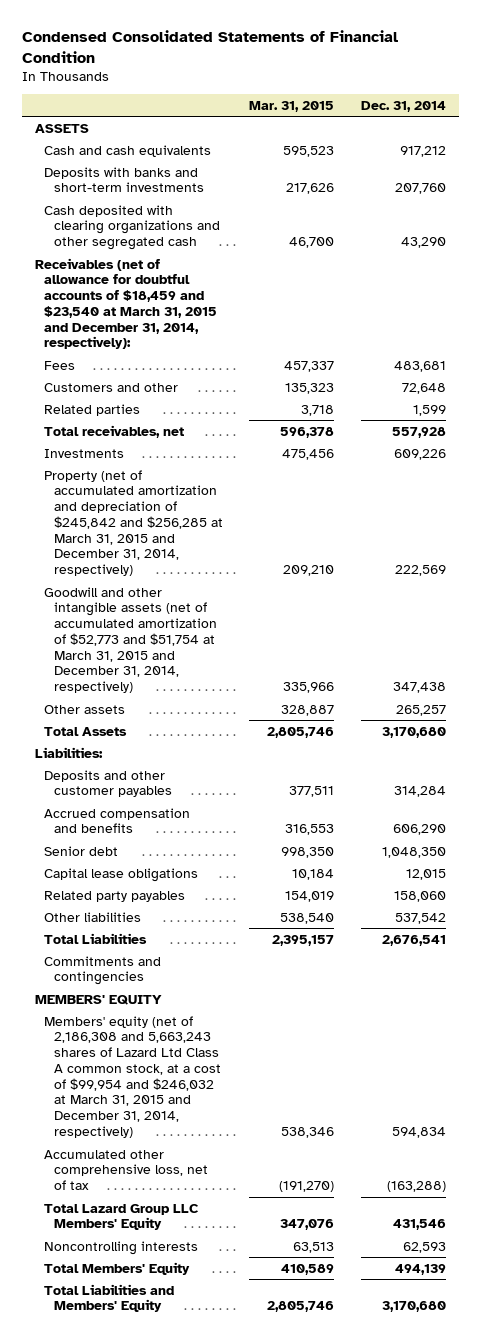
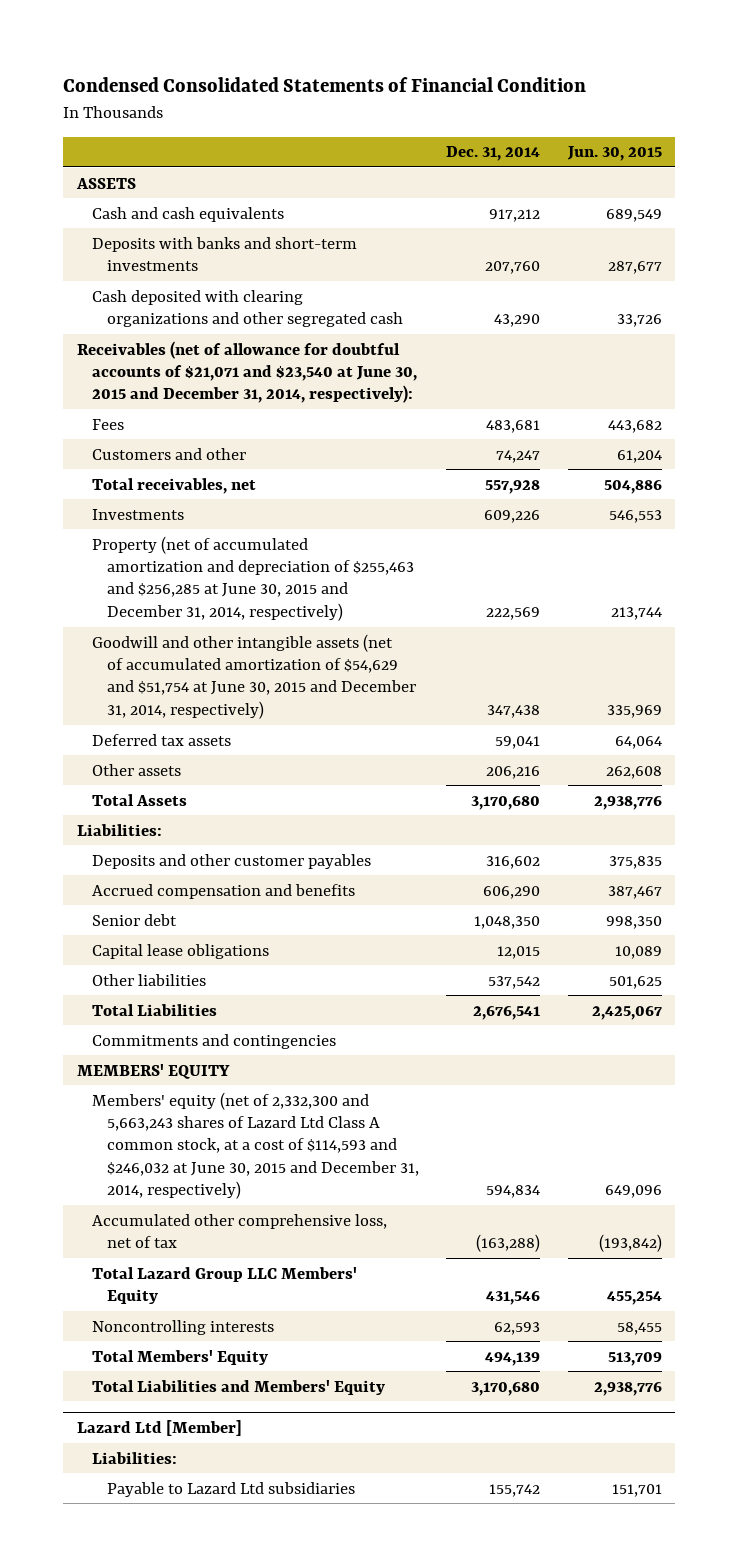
- | Mar. 31, 2015 | Dec. 31, 2014
+ | Dec. 31, 2014 | Jun. 30, 2015
- Receivables (net of allowance for doubtful accounts of $18,459 and $23,540 at March 31, 2015 and December 31, 2014, respectively):
+ Receivables (net of allowance for doubtful accounts of $21,071 and $23,540 at June 30, 2015 and December 31, 2014, respectively):
- Customers and other | 135,323 | 72,648
- Related parties | 3,718 | 1,599
+ Customers and other | 74,247 | 61,204
- Property (net of accumulated amortization and depreciation of $245,842 and $256,285 at March 31, 2015 and December 31, 2014, respectively) | 209,210 | 222,569
- Goodwill and other intangible assets (net of accumulated amortization of $52,773 and $51,754 at March 31, 2015 and December 31, 2014, respectively) | 335,966 | 347,438
- Other assets | 328,887 | 265,257
+ Property (net of accumulated amortization and depreciation of $255,463 and $256,285 at June 30, 2015 and December 31, 2014, respectively) | 222,569 | 213,744
+ Goodwill and other intangible assets (net of accumulated amortization of $54,629 and $51,754 at June 30, 2015 and December 31, 2014, respectively) | 347,438 | 335,969
+ Deferred tax assets | 59,041 | 64,064
+ Other assets | 206,216 | 262,608
- Deposits and other customer payables | 377,511 | 314,284
+ Deposits and other customer payables | 316,602 | 375,835
- Related party payables | 154,019 | 158,060
- Members' equity (net of 2,186,308 and 5,663,243 shares of Lazard Ltd Class A common stock, at a cost of $99,954 and $246,032 at March 31, 2015 and December 31, 2014, respectively) | 538,346 | 594,834
+ Members' equity (net of 2,332,300 and 5,663,243 shares of Lazard Ltd Class A common stock, at a cost of $114,593 and $246,032 at June 30, 2015 and December 31, 2014, respectively) | 594,834 | 649,096
+ Lazard Ltd [Member]
+ Liabilities:
+ Payable to Lazard Ltd subsidiaries | 155,742 | 151,701

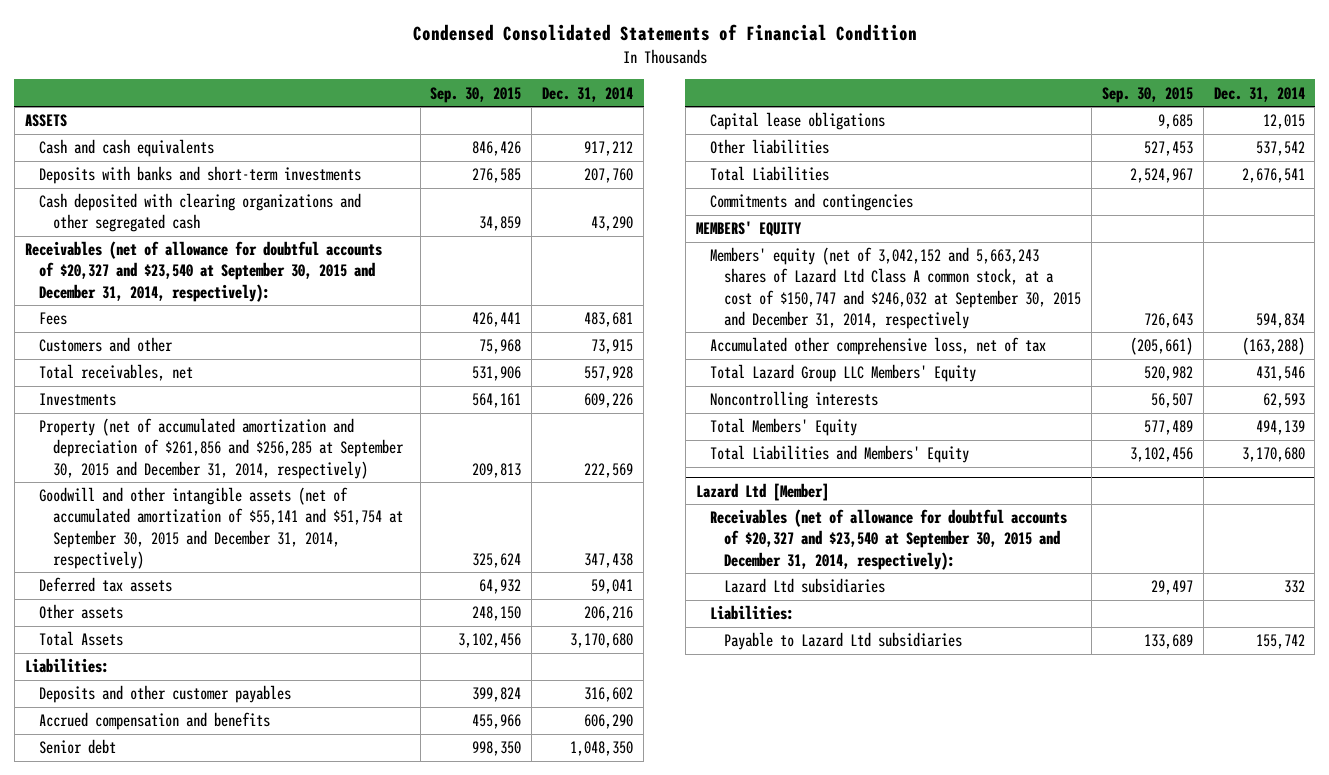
- | Dec. 31, 2014 | Jun. 30, 2015
+ | Sep. 30, 2015 | Dec. 31, 2014
- Receivables (net of allowance for doubtful accounts of $21,071 and $23,540 at June 30, 2015 and December 31, 2014, respectively):
+ Receivables (net of allowance for doubtful accounts of $20,327 and $23,540 at September 30, 2015 and December 31, 2014, respectively):
- Customers and other | 74,247 | 61,204
+ Customers and other | 75,968 | 73,915
- Property (net of accumulated amortization and depreciation of $255,463 and $256,285 at June 30, 2015 and December 31, 2014, respectively) | 222,569 | 213,744
- Goodwill and other intangible assets (net of accumulated amortization of $54,629 and $51,754 at June 30, 2015 and December 31, 2014, respectively) | 347,438 | 335,969
+ Property (net of accumulated amortization and depreciation of $261,856 and $256,285 at September 30, 2015 and December 31, 2014, respectively) | 209,813 | 222,569
+ Goodwill and other intangible assets (net of accumulated amortization of $55,141 and $51,754 at September 30, 2015 and December 31, 2014, respectively) | 325,624 | 347,438
- Members' equity (net of 2,332,300 and 5,663,243 shares of Lazard Ltd Class A common stock, at a cost of $114,593 and $246,032 at June 30, 2015 and December 31, 2014, respectively) | 594,834 | 649,096
+ Members' equity (net of 3,042,152 and 5,663,243 shares of Lazard Ltd Class A common stock, at a cost of $150,747 and $246,032 at September 30, 2015 and December 31, 2014, respectively | 726,643 | 594,834
@ Lazard Ltd [Member]
+ Receivables (net of allowance for doubtful accounts of $20,327 and $23,540 at September 30, 2015 and December 31, 2014, respectively):
+ Lazard Ltd subsidiaries | 29,497 | 332

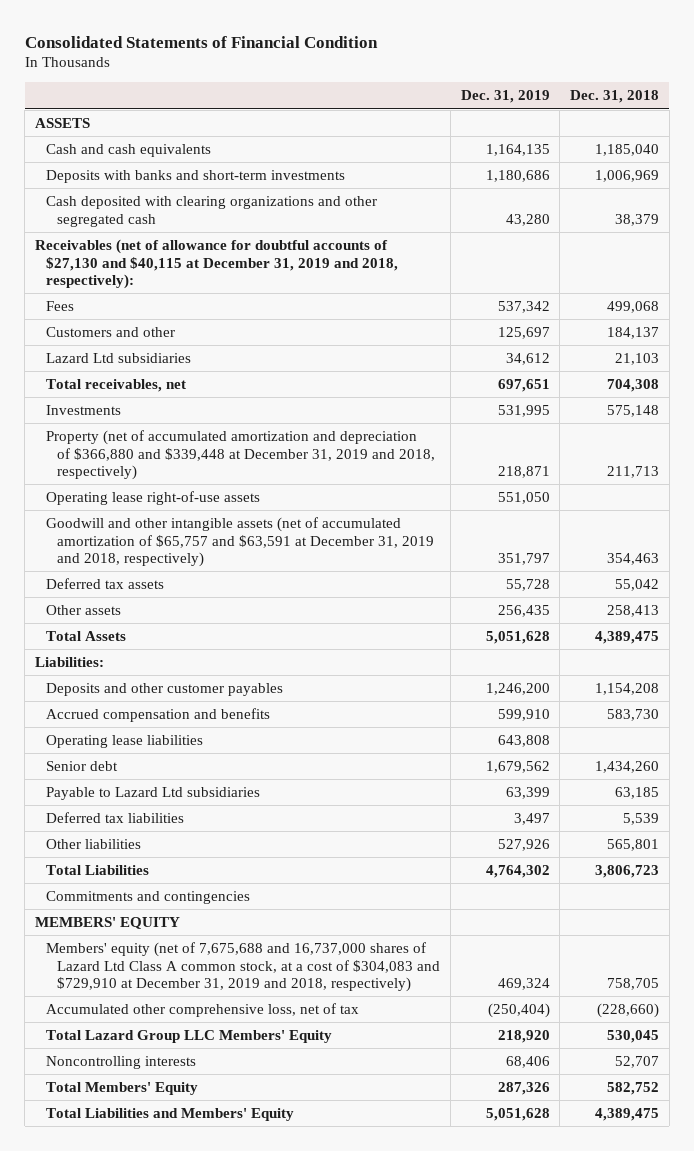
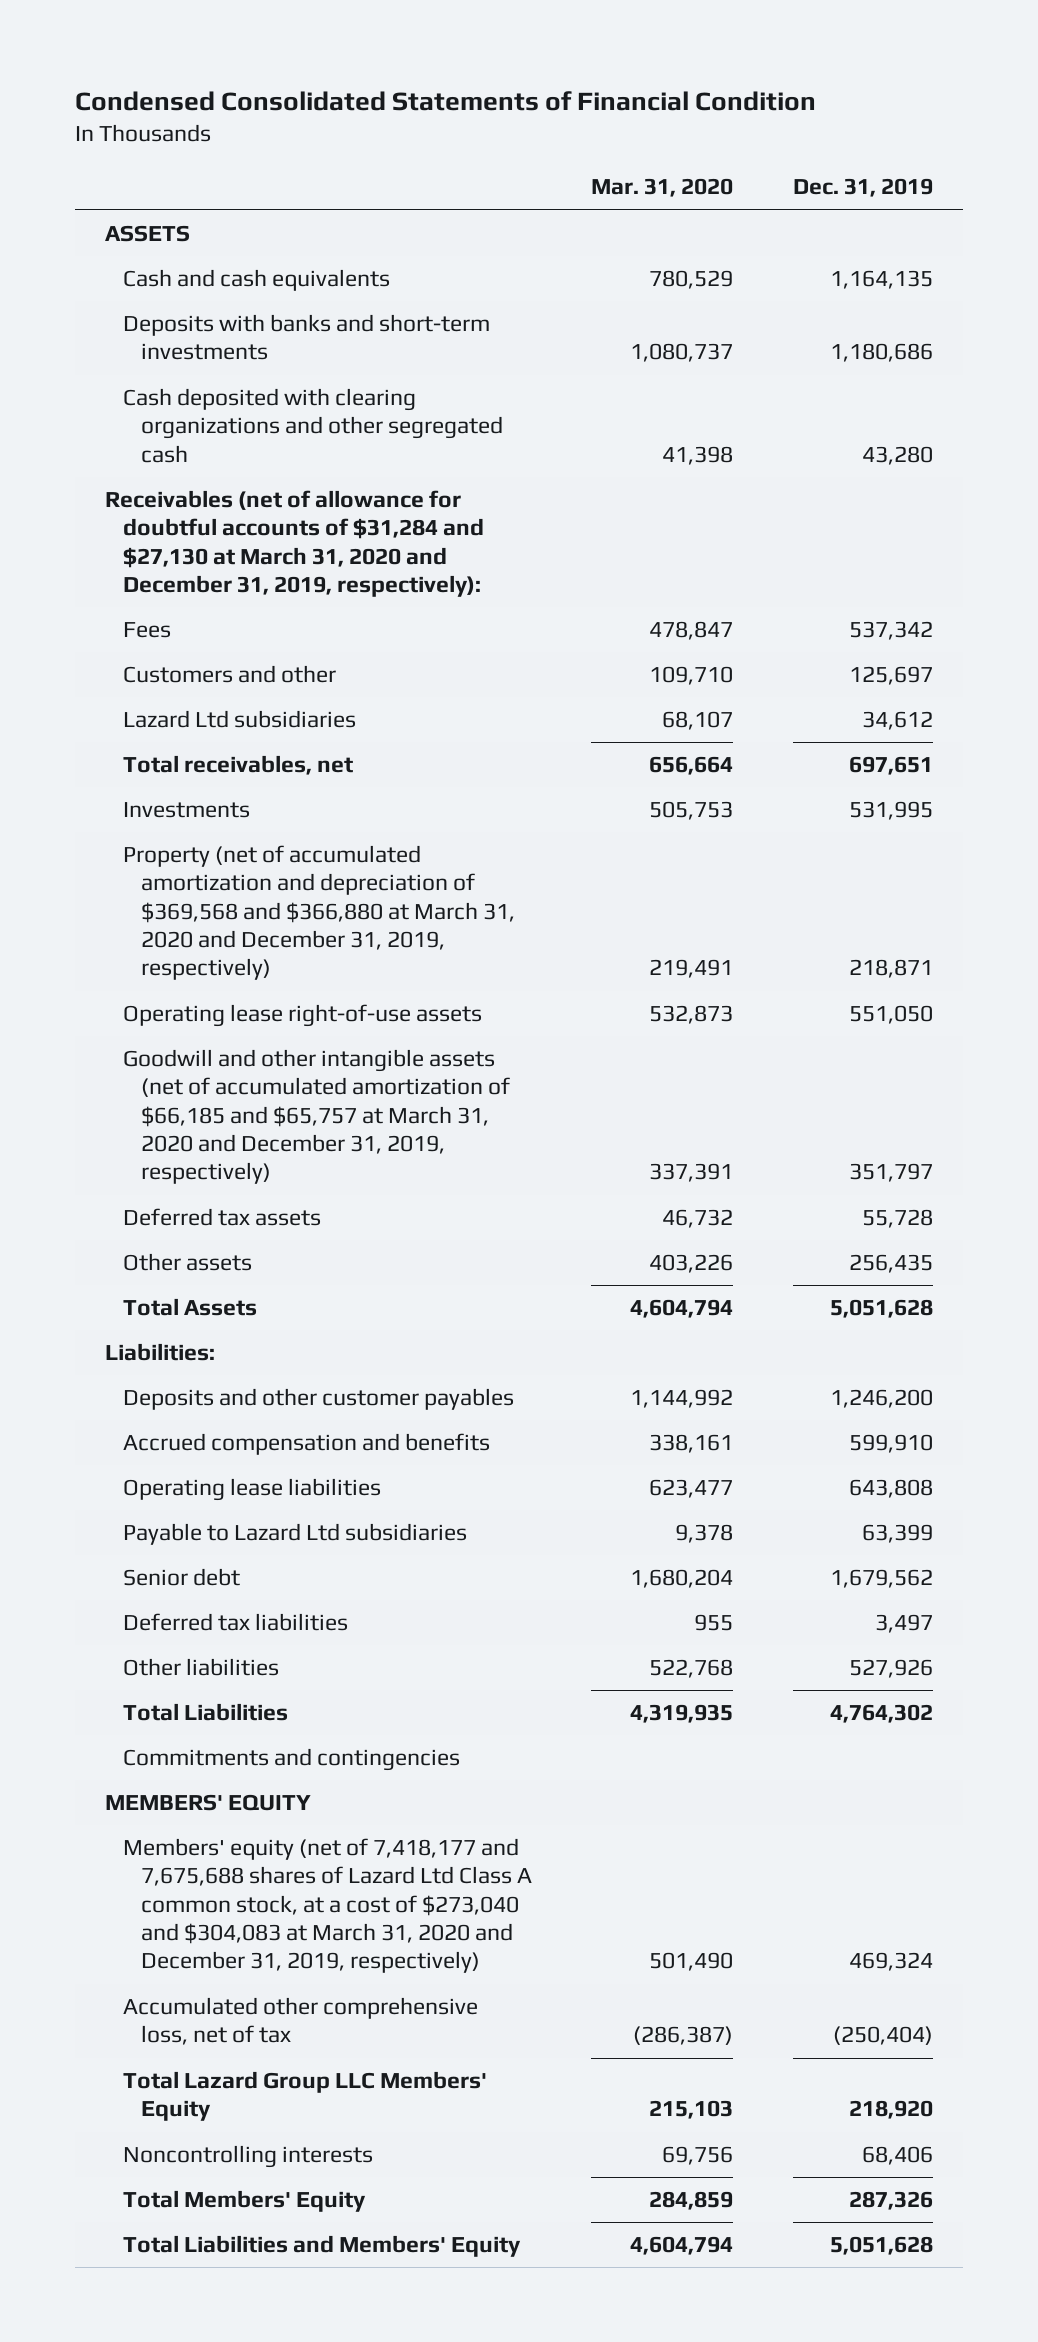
- Consolidated Statements of Financial Condition
+ Condensed Consolidated Statements of Financial Condition
- | Dec. 31, 2019 | Dec. 31, 2018
+ | Mar. 31, 2020 | Dec. 31, 2019
- Receivables (net of allowance for doubtful accounts of $27,130 and $40,115 at December 31, 2019 and 2018, respectively):
+ Receivables (net of allowance for doubtful accounts of $31,284 and $27,130 at March 31, 2020 and December 31, 2019, respectively):
- Property (net of accumulated amortization and depreciation of $366,880 and $339,448 at December 31, 2019 and 2018, respectively) | 218,871 | 211,713
+ Property (net of accumulated amortization and depreciation of $369,568 and $366,880 at March 31, 2020 and December 31, 2019, respectively) | 219,491 | 218,871
- Goodwill and other intangible assets (net of accumulated amortization of $65,757 and $63,591 at December 31, 2019 and 2018, respectively) | 351,797 | 354,463
+ Goodwill and other intangible assets (net of accumulated amortization of $66,185 and $65,757 at March 31, 2020 and December 31, 2019, respectively) | 337,391 | 351,797
moved down: Senior debt | 1,680,204 | 1,679,562
- Members' equity (net of 7,675,688 and 16,737,000 shares of Lazard Ltd Class A common stock, at a cost of $304,083 and $729,910 at December 31, 2019 and 2018, respectively) | 469,324 | 758,705
+ Members' equity (net of 7,418,177 and 7,675,688 shares of Lazard Ltd Class A common stock, at a cost of $273,040 and $304,083 at March 31, 2020 and December 31, 2019, respectively) | 501,490 | 469,324

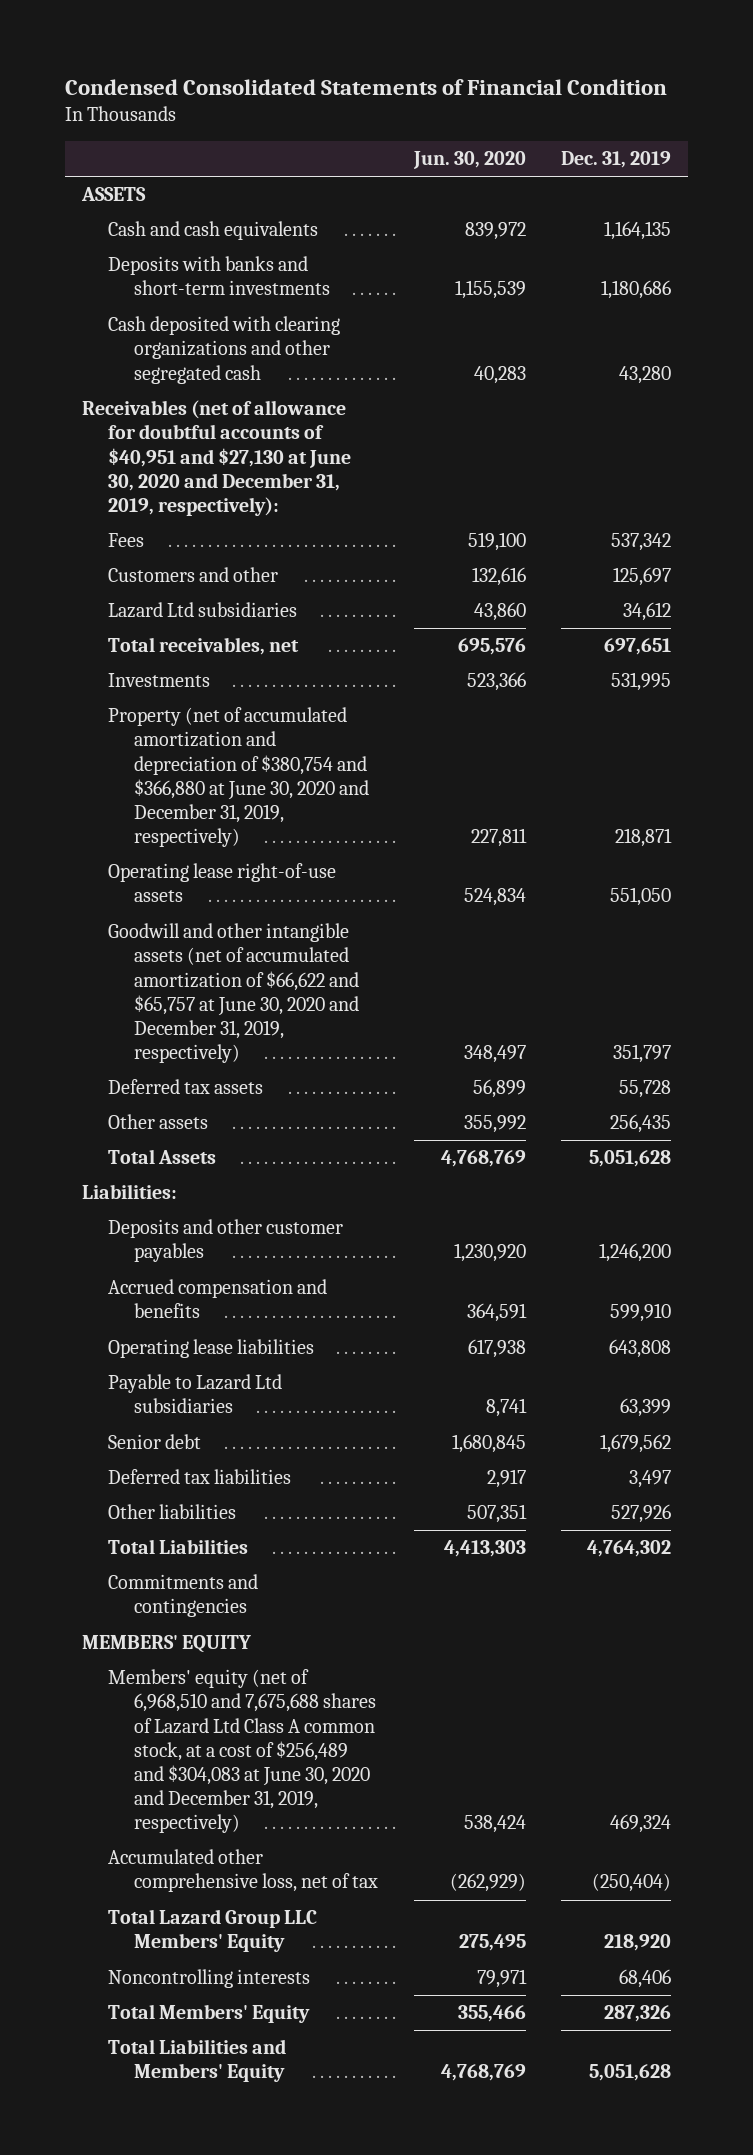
- | Mar. 31, 2020 | Dec. 31, 2019
+ | Jun. 30, 2020 | Dec. 31, 2019
- Receivables (net of allowance for doubtful accounts of $31,284 and $27,130 at March 31, 2020 and December 31, 2019, respectively):
+ Receivables (net of allowance for doubtful accounts of $40,951 and $27,130 at June 30, 2020 and December 31, 2019, respectively):
- Property (net of accumulated amortization and depreciation of $369,568 and $366,880 at March 31, 2020 and December 31, 2019, respectively) | 219,491 | 218,871
+ Property (net of accumulated amortization and depreciation of $380,754 and $366,880 at June 30, 2020 and December 31, 2019, respectively) | 227,811 | 218,871
- Goodwill and other intangible assets (net of accumulated amortization of $66,185 and $65,757 at March 31, 2020 and December 31, 2019, respectively) | 337,391 | 351,797
+ Goodwill and other intangible assets (net of accumulated amortization of $66,622 and $65,757 at June 30, 2020 and December 31, 2019, respectively) | 348,497 | 351,797
- Members' equity (net of 7,418,177 and 7,675,688 shares of Lazard Ltd Class A common stock, at a cost of $273,040 and $304,083 at March 31, 2020 and December 31, 2019, respectively) | 501,490 | 469,324
+ Members' equity (net of 6,968,510 and 7,675,688 shares of Lazard Ltd Class A common stock, at a cost of $256,489 and $304,083 at June 30, 2020 and December 31, 2019, respectively) | 538,424 | 469,324

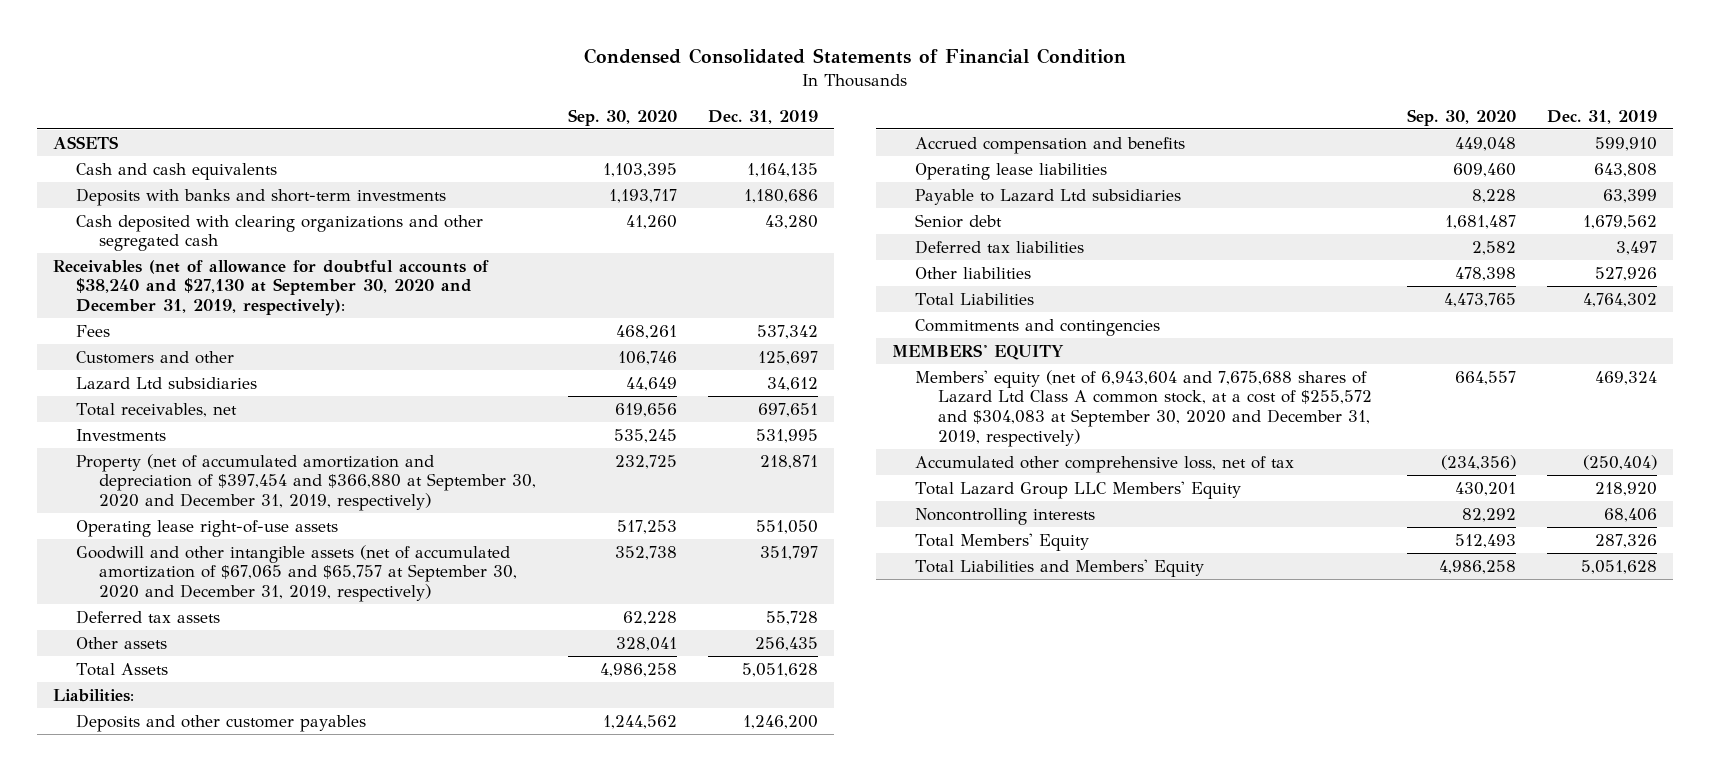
- | Jun. 30, 2020 | Dec. 31, 2019
+ | Sep. 30, 2020 | Dec. 31, 2019
- Receivables (net of allowance for doubtful accounts of $40,951 and $27,130 at June 30, 2020 and December 31, 2019, respectively):
+ Receivables (net of allowance for doubtful accounts of $38,240 and $27,130 at September 30, 2020 and December 31, 2019, respectively):
- Property (net of accumulated amortization and depreciation of $380,754 and $366,880 at June 30, 2020 and December 31, 2019, respectively) | 227,811 | 218,871
+ Property (net of accumulated amortization and depreciation of $397,454 and $366,880 at September 30, 2020 and December 31, 2019, respectively) | 232,725 | 218,871
- Goodwill and other intangible assets (net of accumulated amortization of $66,622 and $65,757 at June 30, 2020 and December 31, 2019, respectively) | 348,497 | 351,797
+ Goodwill and other intangible assets (net of accumulated amortization of $67,065 and $65,757 at September 30, 2020 and December 31, 2019, respectively) | 352,738 | 351,797
- Members' equity (net of 6,968,510 and 7,675,688 shares of Lazard Ltd Class A common stock, at a cost of $256,489 and $304,083 at June 30, 2020 and December 31, 2019, respectively) | 538,424 | 469,324
+ Members' equity (net of 6,943,604 and 7,675,688 shares of Lazard Ltd Class A common stock, at a cost of $255,572 and $304,083 at September 30, 2020 and December 31, 2019, respectively) | 664,557 | 469,324

